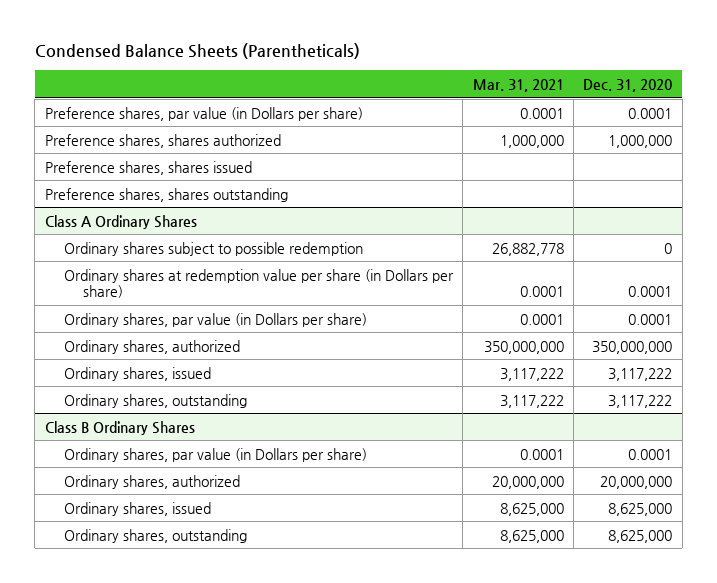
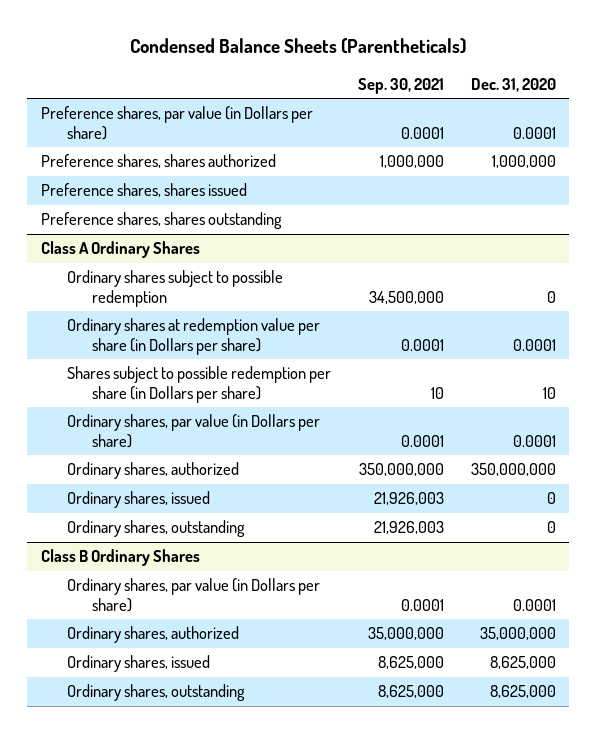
- | Mar. 31, 2021 | Dec. 31, 2020
+ | Sep. 30, 2021 | Dec. 31, 2020
@ Class A Ordinary Shares
+ Shares subject to possible redemption per share (in Dollars per share) | 10 | 10
- Ordinary shares, issued | 3,117,222 | 3,117,222
- Ordinary shares, outstanding | 3,117,222 | 3,117,222
+ Ordinary shares, issued | 21,926,003 | 0
+ Ordinary shares, outstanding | 21,926,003 | 0
@ Class B Ordinary Shares
- Ordinary shares, authorized | 20,000,000 | 20,000,000
+ Ordinary shares, authorized | 35,000,000 | 35,000,000

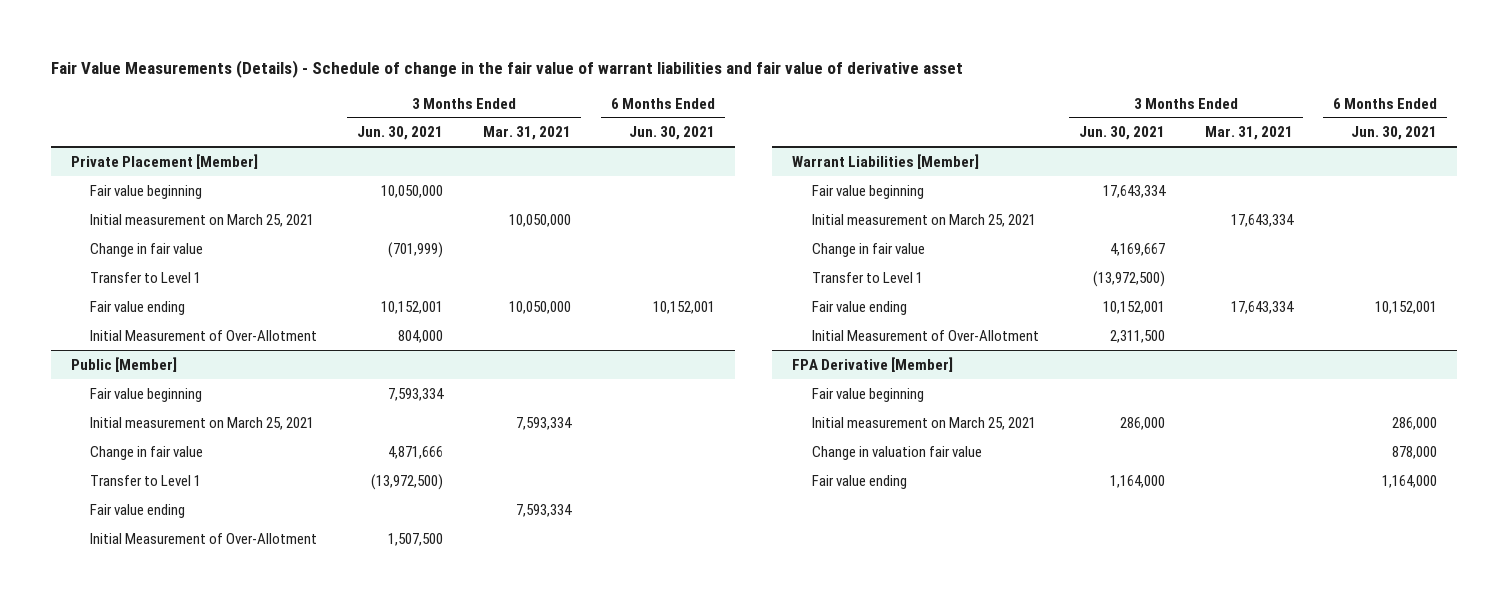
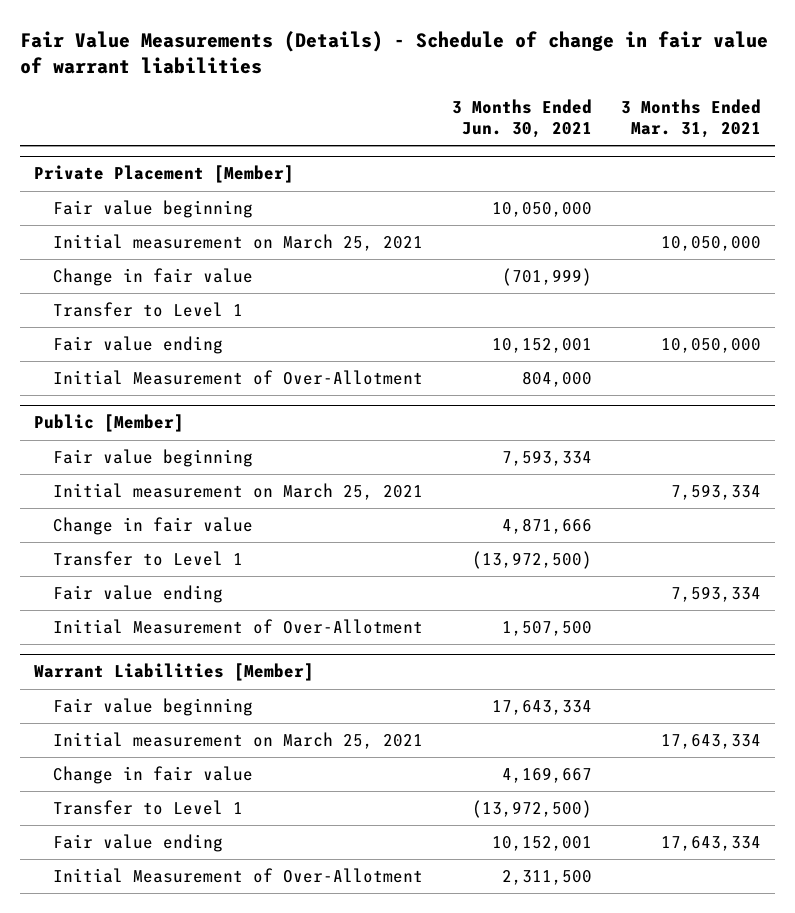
- Fair Value Measurements (Details) - Schedule of change in the fair value of warrant liabilities and fair value of derivative asset
+ Fair Value Measurements (Details) - Schedule of change in fair value of warrant liabilities
- | 3 Months Ended Jun. 30, 2021 | 3 Months Ended Mar. 31, 2021 | 6 Months Ended Jun. 30, 2021
+ | 3 Months Ended Jun. 30, 2021 | 3 Months Ended Mar. 31, 2021
- FPA Derivative [Member]
- Fair value beginning
- Initial measurement on March 25, 2021 | 286,000 | | 286,000
- Change in valuation fair value | | | 878,000
- Fair value ending | 1,164,000 | | 1,164,000

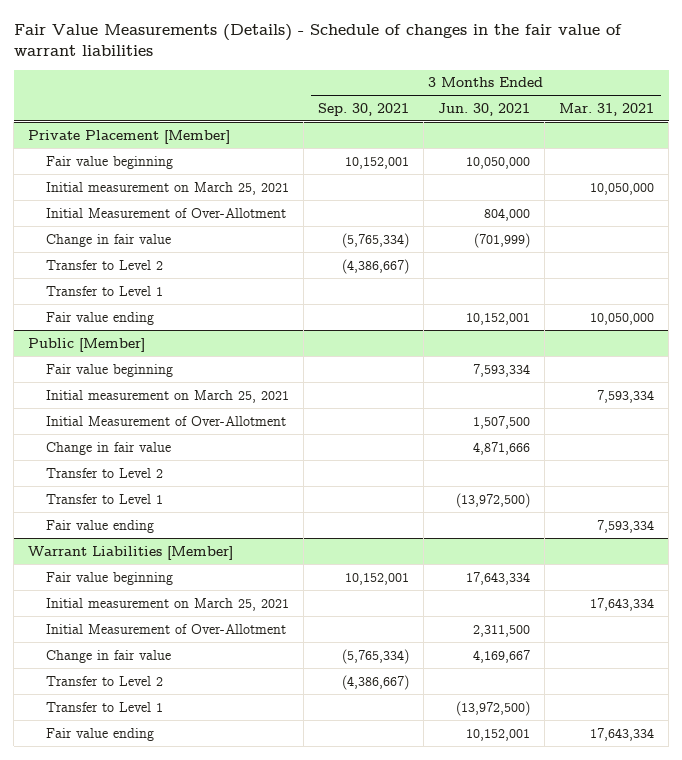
- Fair Value Measurements (Details) - Schedule of change in fair value of warrant liabilities
+ Fair Value Measurements (Details) - Schedule of changes in the fair value of warrant liabilities
- | 3 Months Ended Jun. 30, 2021 | 3 Months Ended Mar. 31, 2021
+ | 3 Months Ended Sep. 30, 2021 | 3 Months Ended Jun. 30, 2021 | 3 Months Ended Mar. 31, 2021
@ Private Placement [Member]
moved up: Initial Measurement of Over-Allotment | | 804,000 |
+ Transfer to Level 2 | (4,386,667) | |
@ Public [Member]
moved up: Initial Measurement of Over-Allotment | | 1,507,500 |
+ Transfer to Level 2
@ Warrant Liabilities [Member]
moved up: Initial Measurement of Over-Allotment | | 2,311,500 |
+ Transfer to Level 2 | (4,386,667) | |

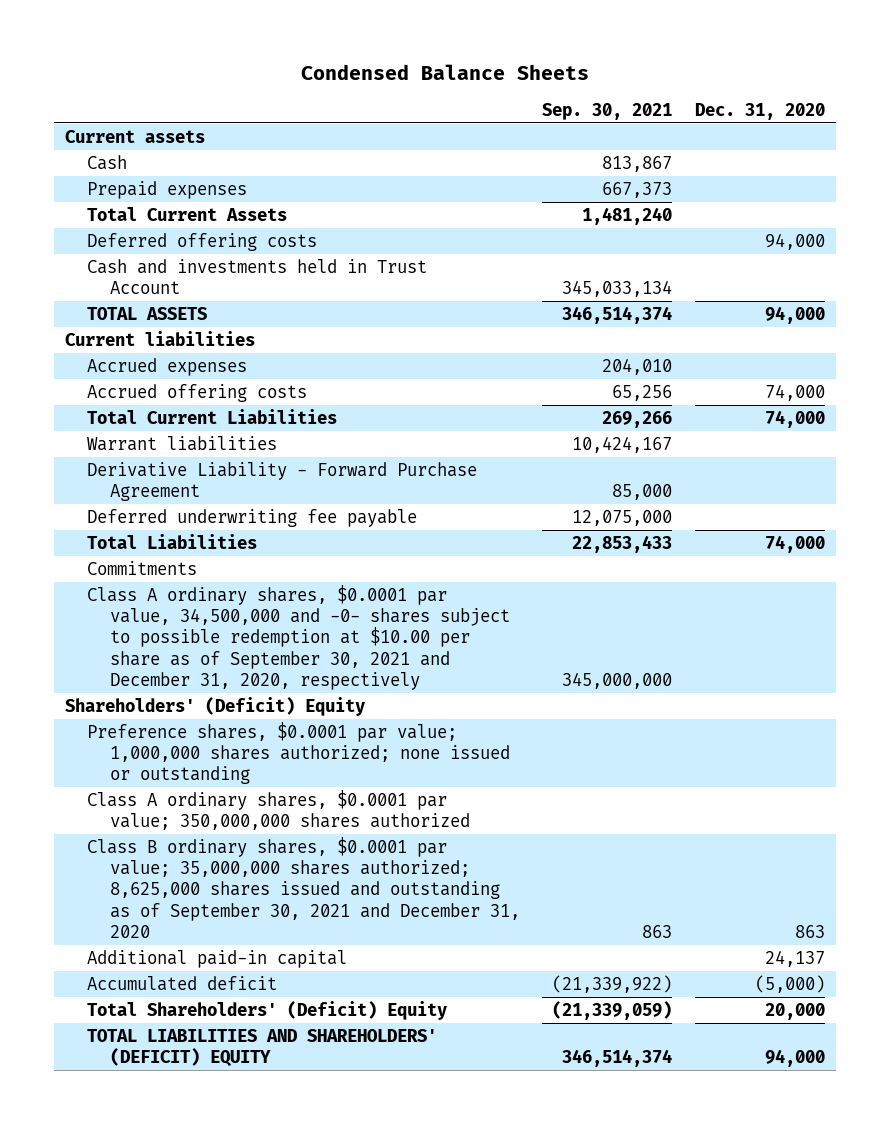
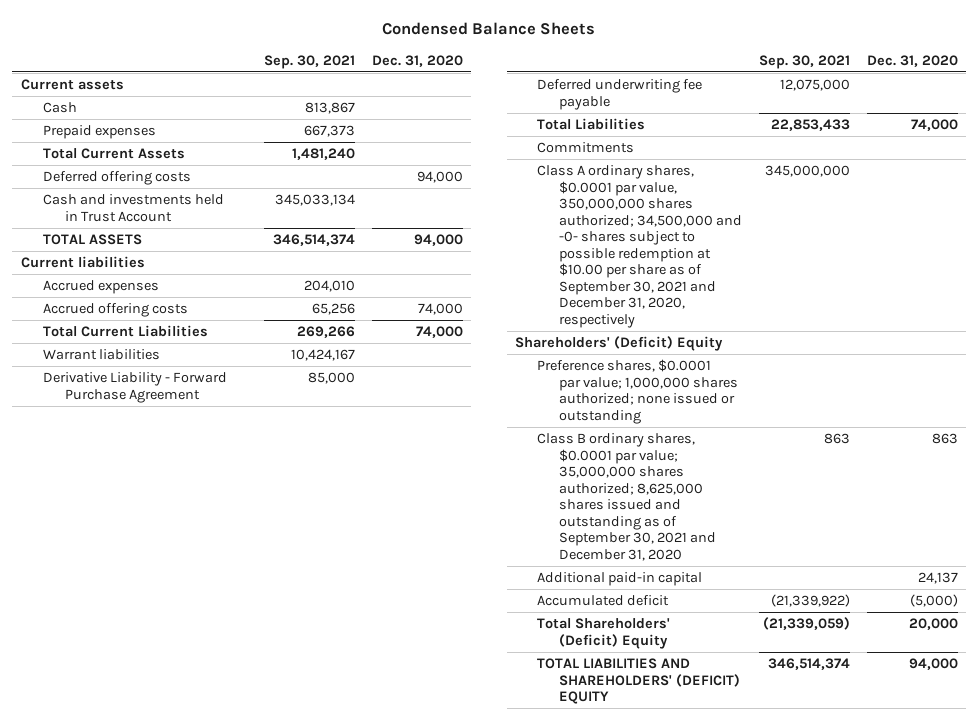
- Class A ordinary shares, $0.0001 par value, 34,500,000 and -0- shares subject to possible redemption at $10.00 per share as of September 30, 2021 and December 31, 2020, respectively | 345,000,000 |
+ Class A ordinary shares, $0.0001 par value, 350,000,000 shares authorized; 34,500,000 and -0- shares subject to possible redemption at $10.00 per share as of September 30, 2021 and December 31, 2020, respectively | 345,000,000 |
- Class A ordinary shares, $0.0001 par value; 350,000,000 shares authorized

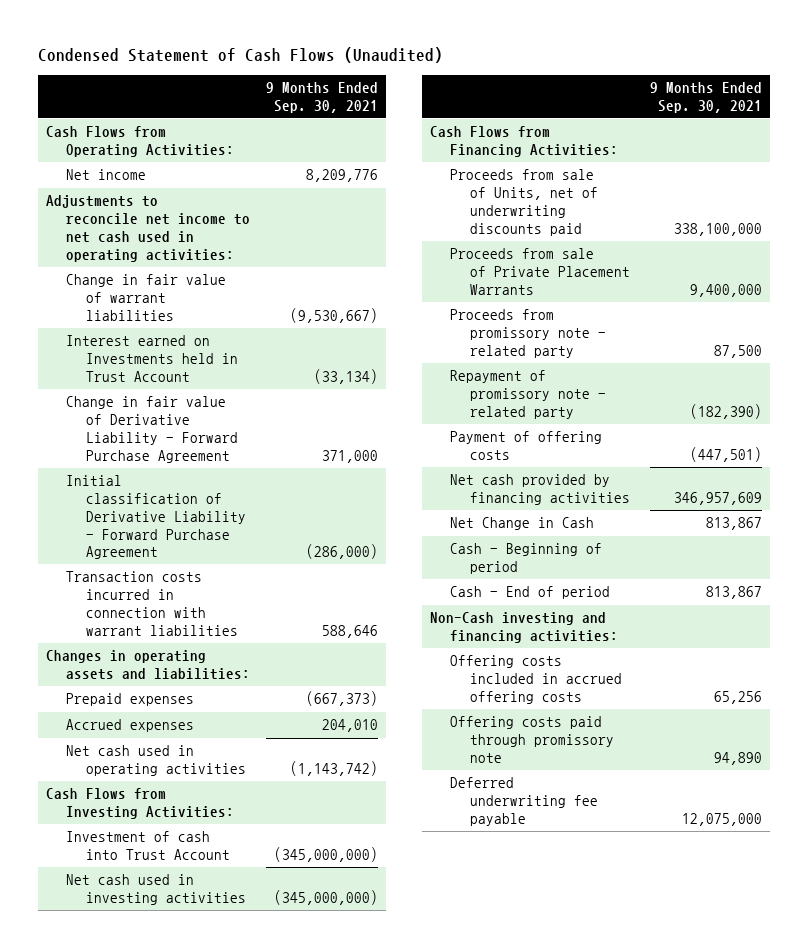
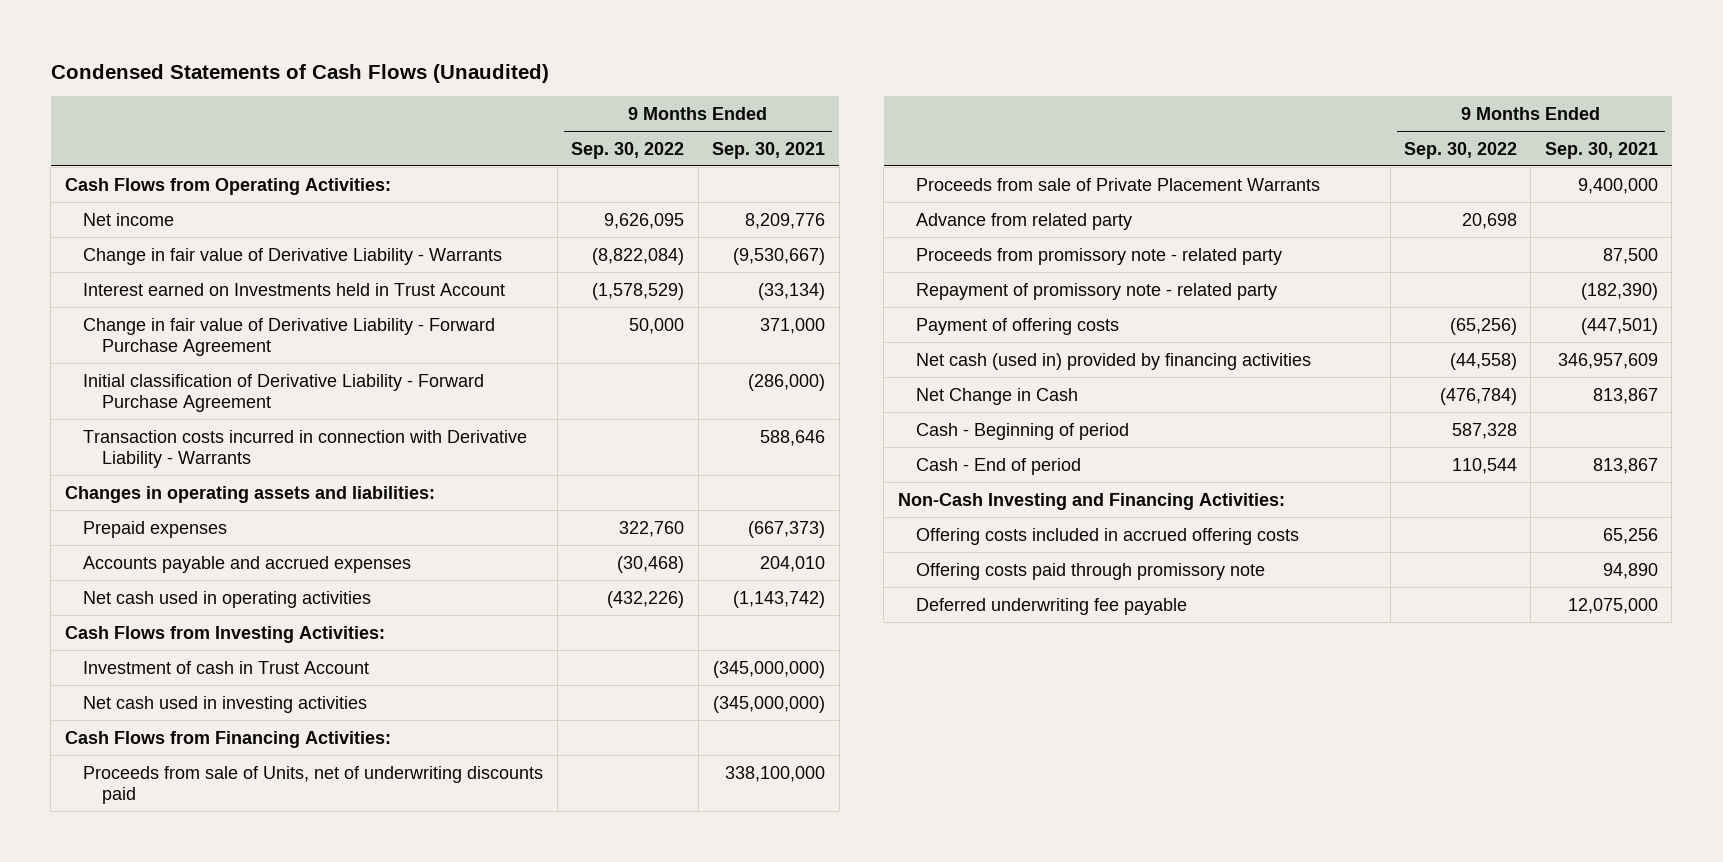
- Condensed Statement of Cash Flows (Unaudited)
+ Condensed Statements of Cash Flows (Unaudited)
- | 9 Months Ended Sep. 30, 2021
+ | 9 Months Ended Sep. 30, 2022 | 9 Months Ended Sep. 30, 2021
- Adjustments to reconcile net income to net cash used in operating activities:
- Change in fair value of warrant liabilities | (9,530,667)
+ Change in fair value of Derivative Liability - Warrants | (8,822,084) | (9,530,667)
- Transaction costs incurred in connection with warrant liabilities | 588,646
+ Transaction costs incurred in connection with Derivative Liability - Warrants | | 588,646
- Accrued expenses | 204,010
+ Accounts payable and accrued expenses | (30,468) | 204,010
- Investment of cash into Trust Account | (345,000,000)
+ Investment of cash in Trust Account | | (345,000,000)
+ Advance from related party | 20,698 |
- Net cash provided by financing activities | 346,957,609
+ Net cash (used in) provided by financing activities | (44,558) | 346,957,609
- Non-Cash investing and financing activities:
+ Non-Cash Investing and Financing Activities:

